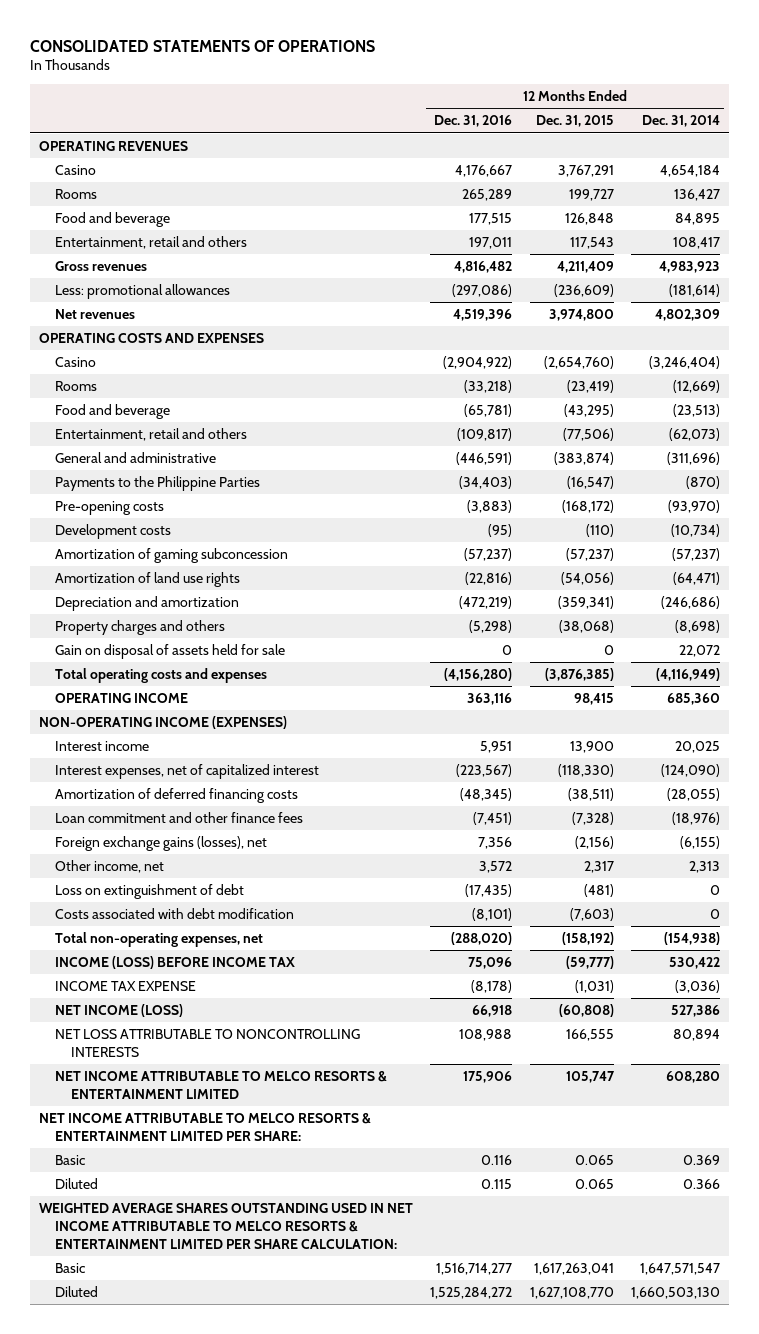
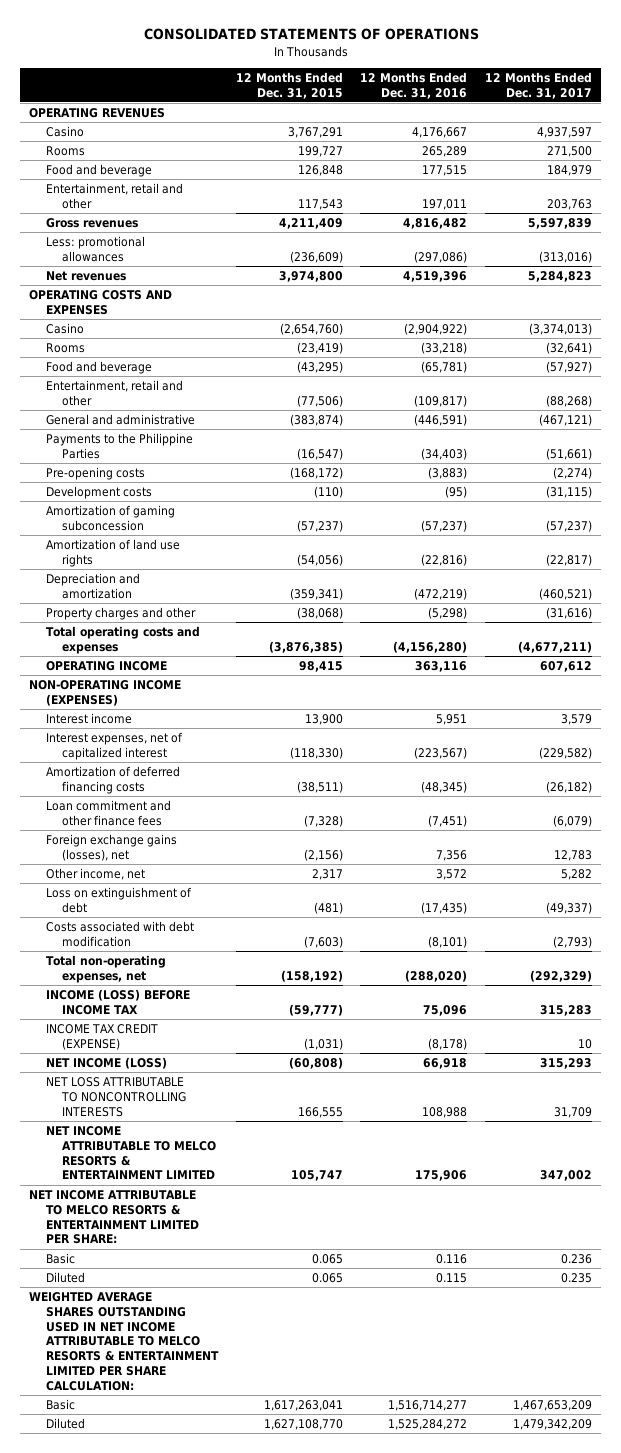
- | 12 Months Ended Dec. 31, 2016 | 12 Months Ended Dec. 31, 2015 | 12 Months Ended Dec. 31, 2014
+ | 12 Months Ended Dec. 31, 2015 | 12 Months Ended Dec. 31, 2016 | 12 Months Ended Dec. 31, 2017
- Entertainment, retail and others | 197,011 | 117,543 | 108,417
+ Entertainment, retail and other | 117,543 | 197,011 | 203,763
- Entertainment, retail and others | (109,817) | (77,506) | (62,073)
+ Entertainment, retail and other | (77,506) | (109,817) | (88,268)
- Property charges and others | (5,298) | (38,068) | (8,698)
- Gain on disposal of assets held for sale | 0 | 0 | 22,072
+ Property charges and other | (38,068) | (5,298) | (31,616)
- INCOME TAX EXPENSE | (8,178) | (1,031) | (3,036)
+ INCOME TAX CREDIT (EXPENSE) | (1,031) | (8,178) | 10

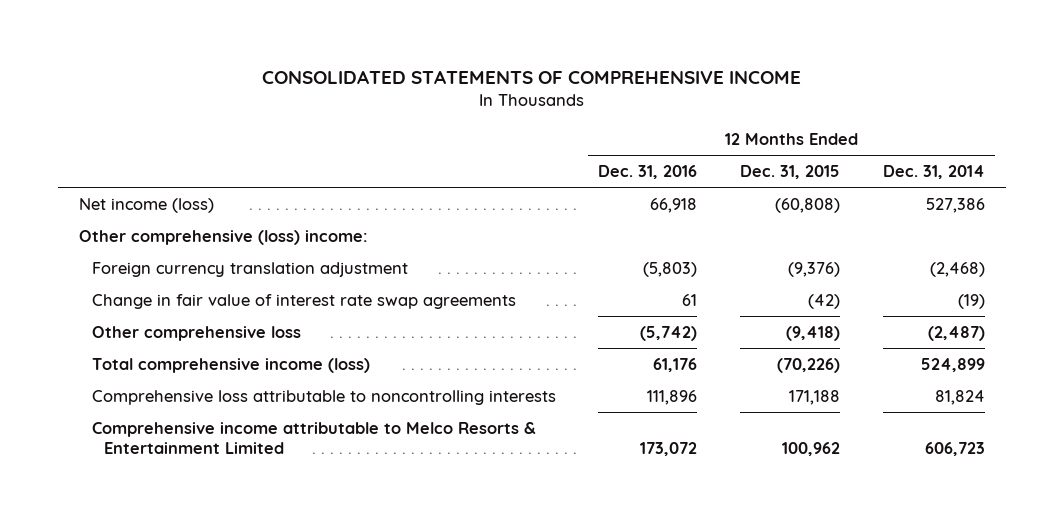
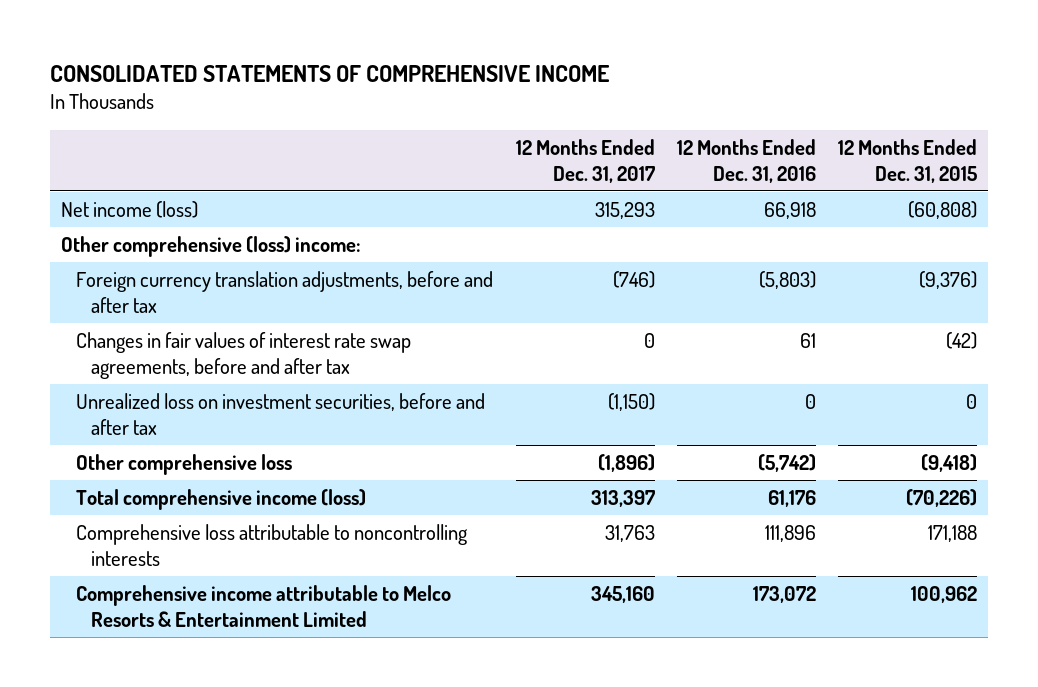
- | 12 Months Ended Dec. 31, 2016 | 12 Months Ended Dec. 31, 2015 | 12 Months Ended Dec. 31, 2014
+ | 12 Months Ended Dec. 31, 2017 | 12 Months Ended Dec. 31, 2016 | 12 Months Ended Dec. 31, 2015
- Foreign currency translation adjustment | (5,803) | (9,376) | (2,468)
- Change in fair value of interest rate swap agreements | 61 | (42) | (19)
+ Foreign currency translation adjustments, before and after tax | (746) | (5,803) | (9,376)
+ Changes in fair values of interest rate swap agreements, before and after tax | 0 | 61 | (42)
+ Unrealized loss on investment securities, before and after tax | (1,150) | 0 | 0

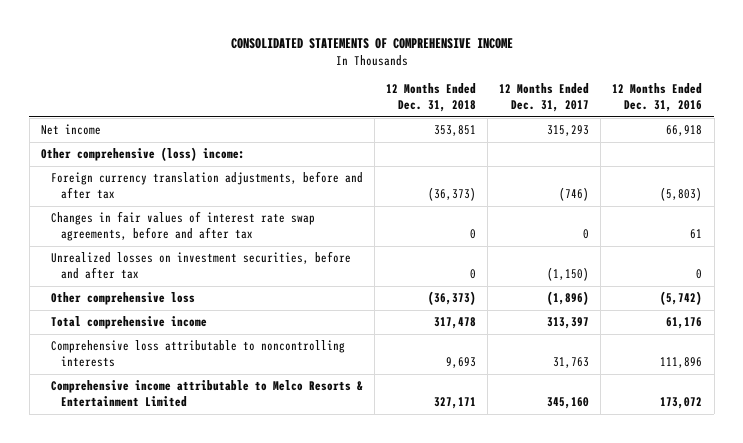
- | 12 Months Ended Dec. 31, 2017 | 12 Months Ended Dec. 31, 2016 | 12 Months Ended Dec. 31, 2015
+ | 12 Months Ended Dec. 31, 2018 | 12 Months Ended Dec. 31, 2017 | 12 Months Ended Dec. 31, 2016
- Net income (loss) | 315,293 | 66,918 | (60,808)
+ Net income | 353,851 | 315,293 | 66,918
- Unrealized loss on investment securities, before and after tax | (1,150) | 0 | 0
+ Unrealized losses on investment securities, before and after tax | 0 | (1,150) | 0
- Total comprehensive income (loss) | 313,397 | 61,176 | (70,226)
+ Total comprehensive income | 317,478 | 313,397 | 61,176

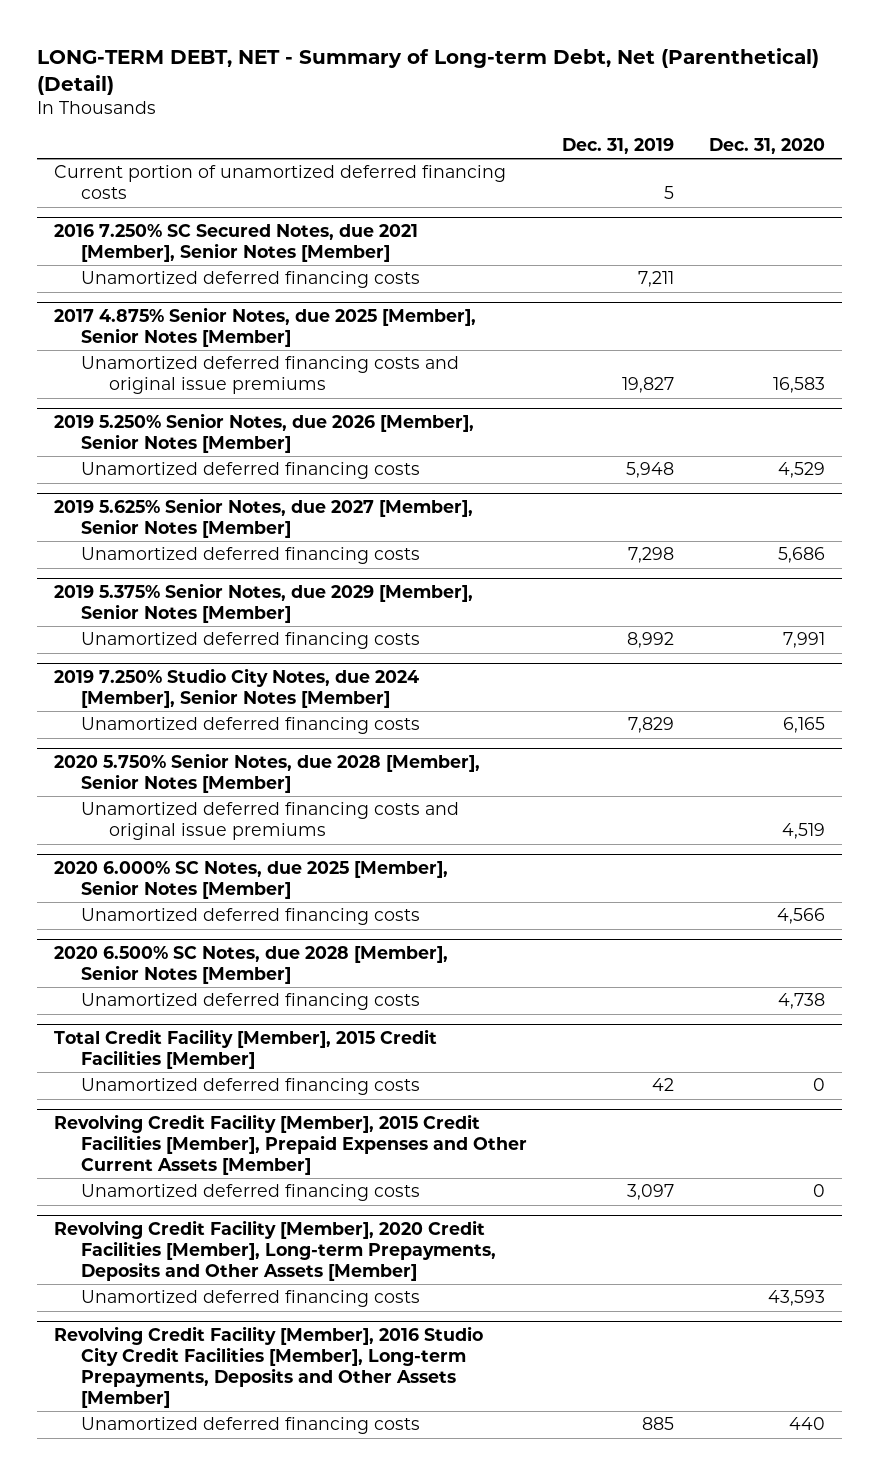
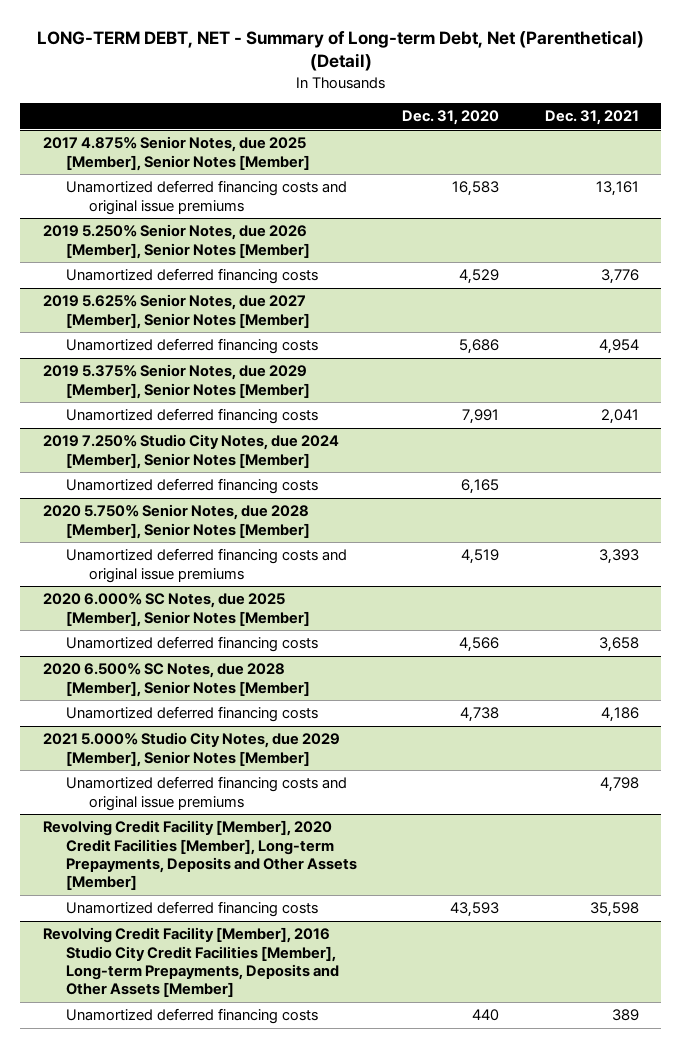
- | Dec. 31, 2019 | Dec. 31, 2020
+ | Dec. 31, 2020 | Dec. 31, 2021
- Current portion of unamortized deferred financing costs | 5 |
- 2016 7.250% SC Secured Notes, due 2021 [Member], Senior Notes [Member]
- Unamortized deferred financing costs | 7,211 |
- Total Credit Facility [Member], 2015 Credit Facilities [Member]
- Unamortized deferred financing costs | 42 | 0
- Revolving Credit Facility [Member], 2015 Credit Facilities [Member], Prepaid Expenses and Other Current Assets [Member]
- Unamortized deferred financing costs | 3,097 | 0
+ 2021 5.000% Studio City Notes, due 2029 [Member], Senior Notes [Member]
+ Unamortized deferred financing costs and original issue premiums | | 4,798

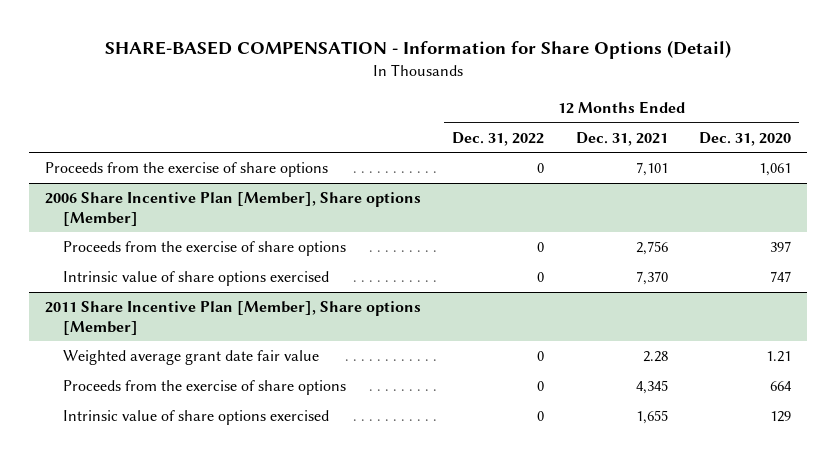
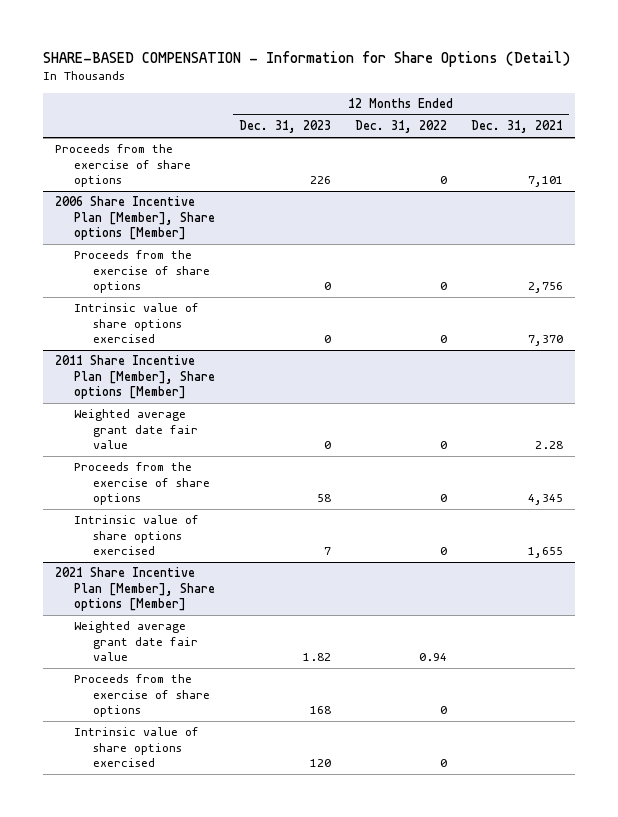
- | 12 Months Ended Dec. 31, 2022 | 12 Months Ended Dec. 31, 2021 | 12 Months Ended Dec. 31, 2020
+ | 12 Months Ended Dec. 31, 2023 | 12 Months Ended Dec. 31, 2022 | 12 Months Ended Dec. 31, 2021
+ 2021 Share Incentive Plan [Member], Share options [Member]
+ Weighted average grant date fair value | 1.82 | 0.94 |
+ Proceeds from the exercise of share options | 168 | 0 |
+ Intrinsic value of share options exercised | 120 | 0 |

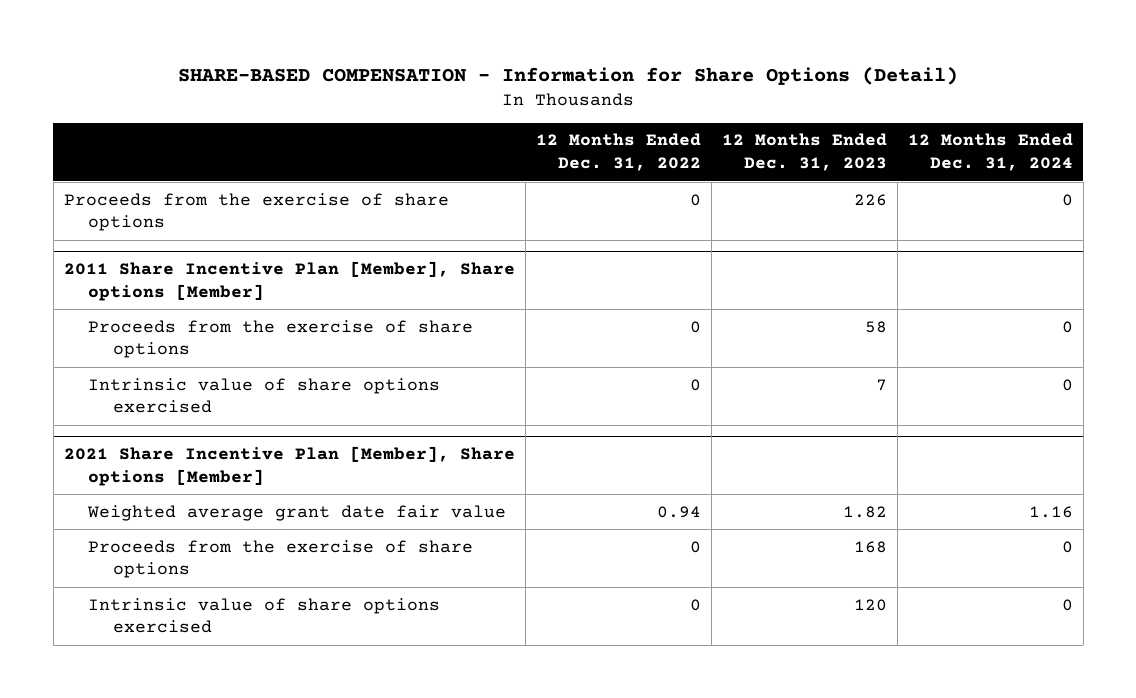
- | 12 Months Ended Dec. 31, 2023 | 12 Months Ended Dec. 31, 2022 | 12 Months Ended Dec. 31, 2021
+ | 12 Months Ended Dec. 31, 2022 | 12 Months Ended Dec. 31, 2023 | 12 Months Ended Dec. 31, 2024
- 2006 Share Incentive Plan [Member], Share options [Member]
- Proceeds from the exercise of share options | 0 | 0 | 2,756
- Intrinsic value of share options exercised | 0 | 0 | 7,370
@ 2011 Share Incentive Plan [Member], Share options [Member]
- Weighted average grant date fair value | 0 | 0 | 2.28

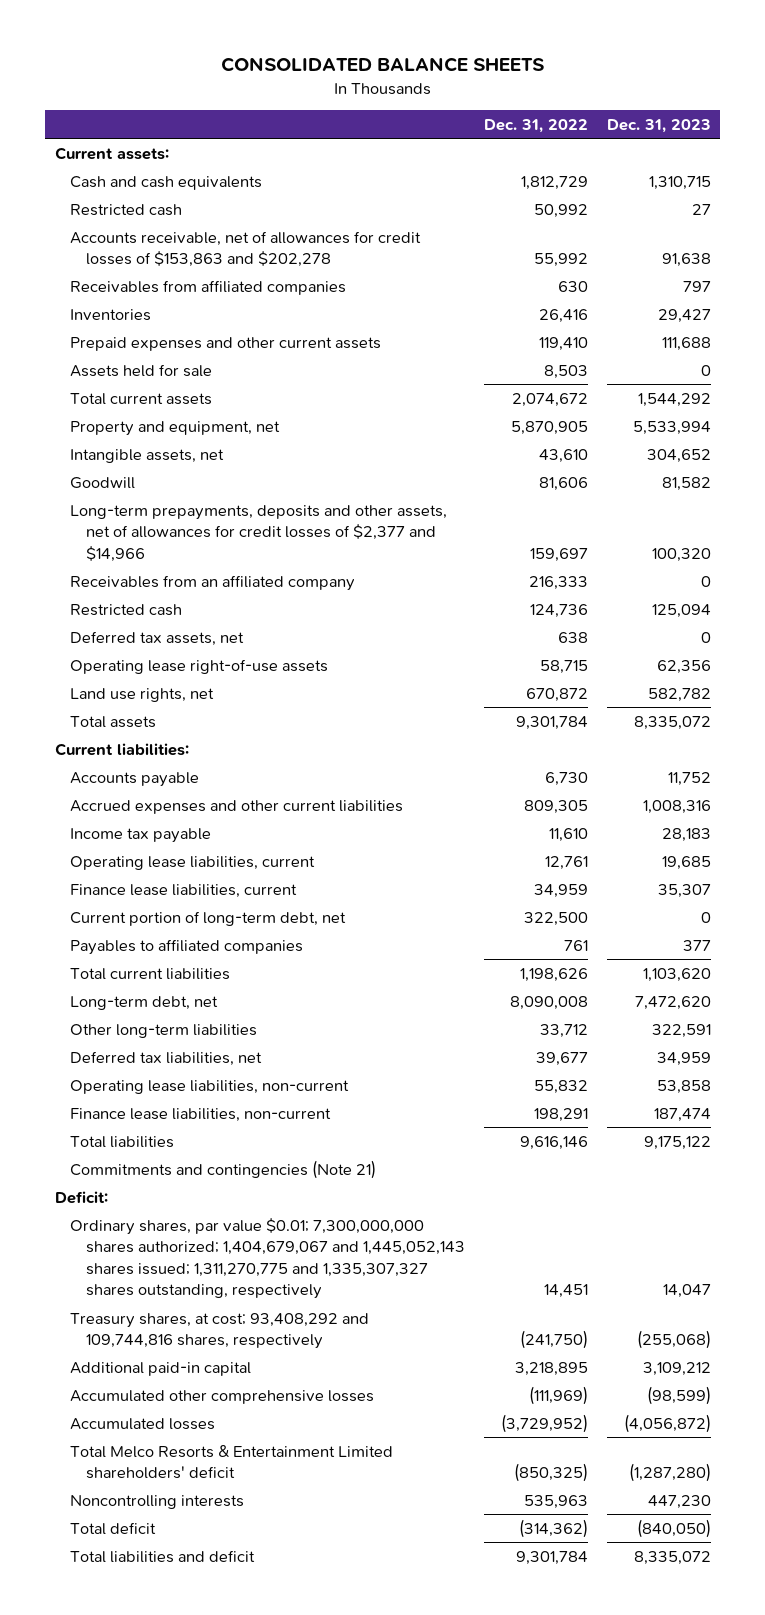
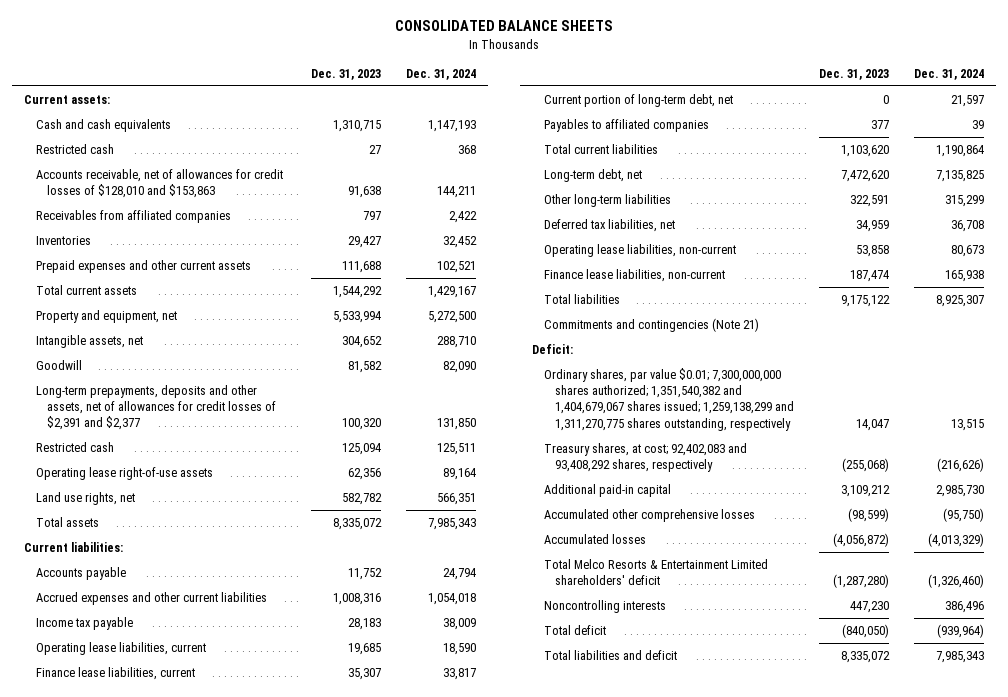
- | Dec. 31, 2022 | Dec. 31, 2023
+ | Dec. 31, 2023 | Dec. 31, 2024
- Accounts receivable, net of allowances for credit losses of $153,863 and $202,278 | 55,992 | 91,638
+ Accounts receivable, net of allowances for credit losses of $128,010 and $153,863 | 91,638 | 144,211
- Assets held for sale | 8,503 | 0
- Long-term prepayments, deposits and other assets, net of allowances for credit losses of $2,377 and $14,966 | 159,697 | 100,320
- Receivables from an affiliated company | 216,333 | 0
+ Long-term prepayments, deposits and other assets, net of allowances for credit losses of $2,391 and $2,377 | 100,320 | 131,850
- Deferred tax assets, net | 638 | 0
- Ordinary shares, par value $0.01; 7,300,000,000 shares authorized; 1,404,679,067 and 1,445,052,143 shares issued; 1,311,270,775 and 1,335,307,327 shares outstanding, respectively | 14,451 | 14,047
- Treasury shares, at cost; 93,408,292 and 109,744,816 shares, respectively | (241,750) | (255,068)
+ Ordinary shares, par value $0.01; 7,300,000,000 shares authorized; 1,351,540,382 and 1,404,679,067 shares issued; 1,259,138,299 and 1,311,270,775 shares outstanding, respectively | 14,047 | 13,515
+ Treasury shares, at cost; 92,402,083 and 93,408,292 shares, respectively | (255,068) | (216,626)

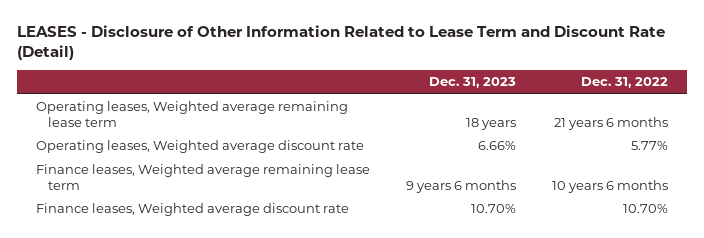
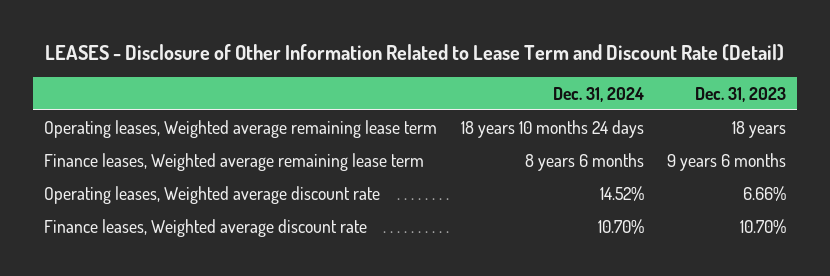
- | Dec. 31, 2023 | Dec. 31, 2022
+ | Dec. 31, 2024 | Dec. 31, 2023
moved down: Operating leases, Weighted average discount rate | 14.52% | 6.66%

